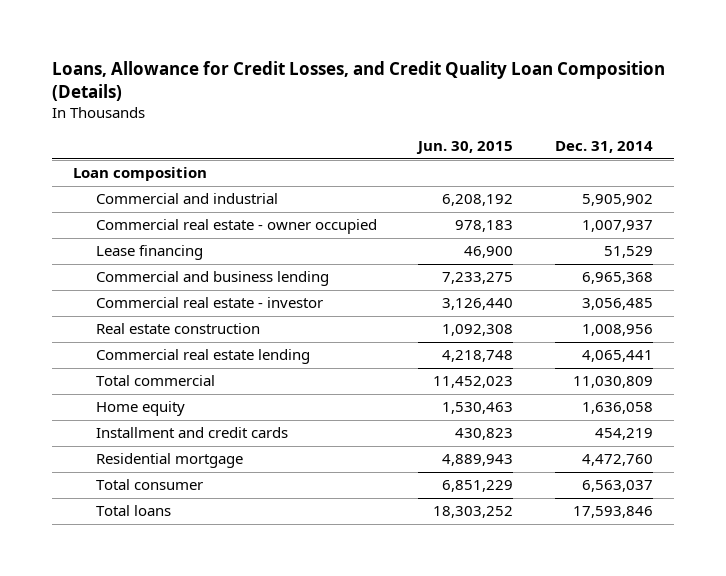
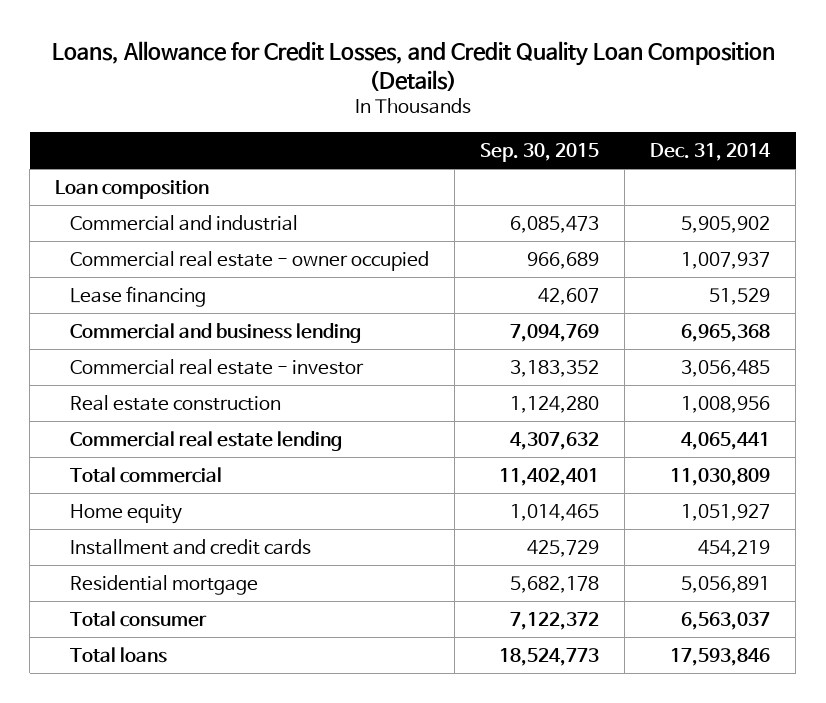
- | Jun. 30, 2015 | Dec. 31, 2014
+ | Sep. 30, 2015 | Dec. 31, 2014
- Home equity | 1,530,463 | 1,636,058
+ Home equity | 1,014,465 | 1,051,927
- Residential mortgage | 4,889,943 | 4,472,760
+ Residential mortgage | 5,682,178 | 5,056,891

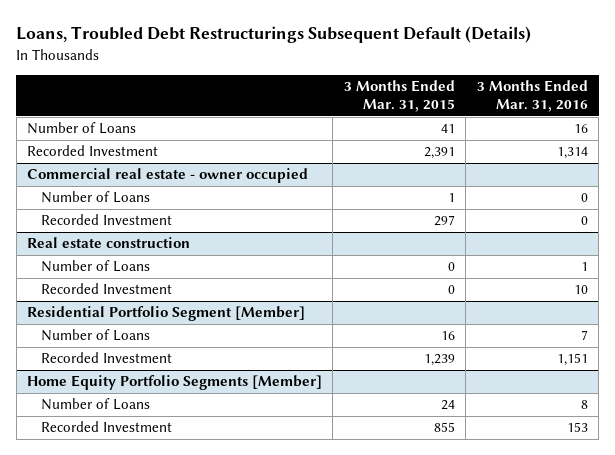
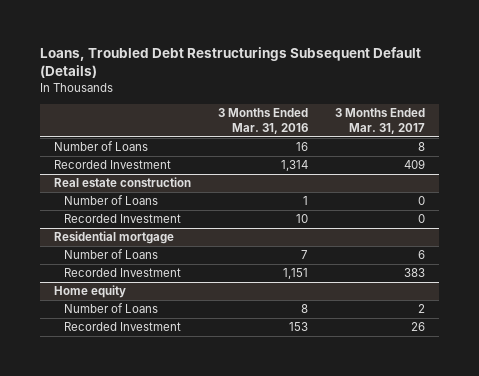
- | 3 Months Ended Mar. 31, 2015 | 3 Months Ended Mar. 31, 2016
+ | 3 Months Ended Mar. 31, 2016 | 3 Months Ended Mar. 31, 2017
- Commercial real estate - owner occupied
- Number of Loans | 1 | 0
- Recorded Investment | 297 | 0
- Residential Portfolio Segment [Member]
+ Residential mortgage
- Home Equity Portfolio Segments [Member]
+ Home equity

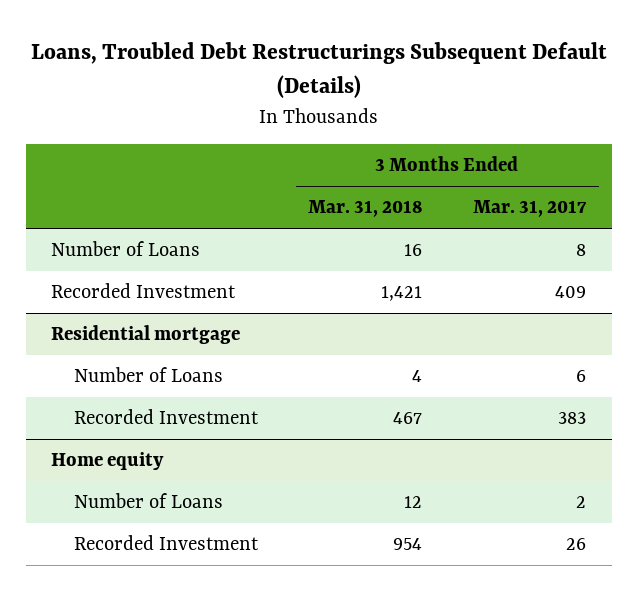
- | 3 Months Ended Mar. 31, 2016 | 3 Months Ended Mar. 31, 2017
+ | 3 Months Ended Mar. 31, 2018 | 3 Months Ended Mar. 31, 2017
- Real estate construction
- Number of Loans | 1 | 0
- Recorded Investment | 10 | 0

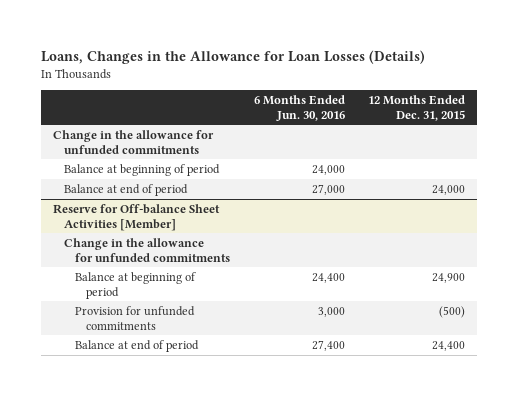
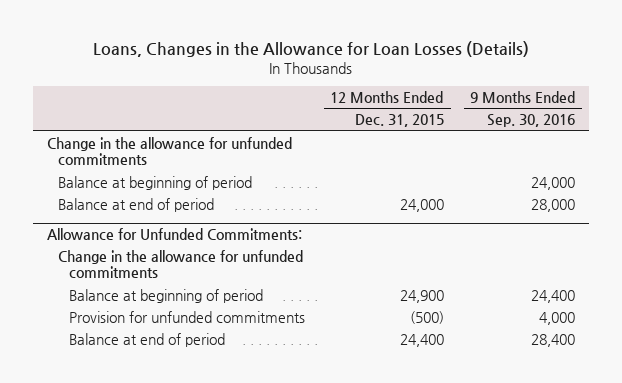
- | 6 Months Ended Jun. 30, 2016 | 12 Months Ended Dec. 31, 2015
+ | 12 Months Ended Dec. 31, 2015 | 9 Months Ended Sep. 30, 2016
- Reserve for Off-balance Sheet Activities [Member]
+ Allowance for Unfunded Commitments:

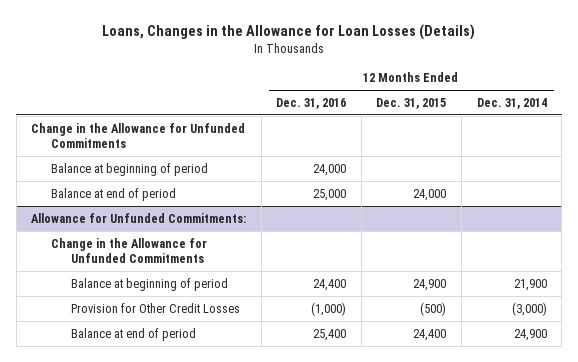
- | 12 Months Ended Dec. 31, 2015 | 9 Months Ended Sep. 30, 2016
+ | 12 Months Ended Dec. 31, 2016 | 12 Months Ended Dec. 31, 2015 | 12 Months Ended Dec. 31, 2014
- Change in the allowance for unfunded commitments
+ Change in the Allowance for Unfunded Commitments
@ Allowance for Unfunded Commitments:
- Change in the allowance for unfunded commitments
+ Change in the Allowance for Unfunded Commitments
- Provision for unfunded commitments | (500) | 4,000
+ Provision for Other Credit Losses | (1,000) | (500) | (3,000)

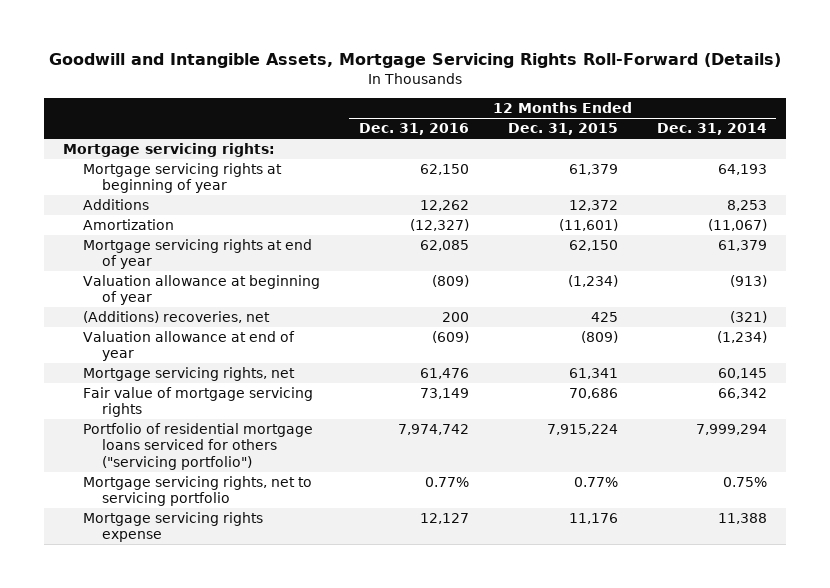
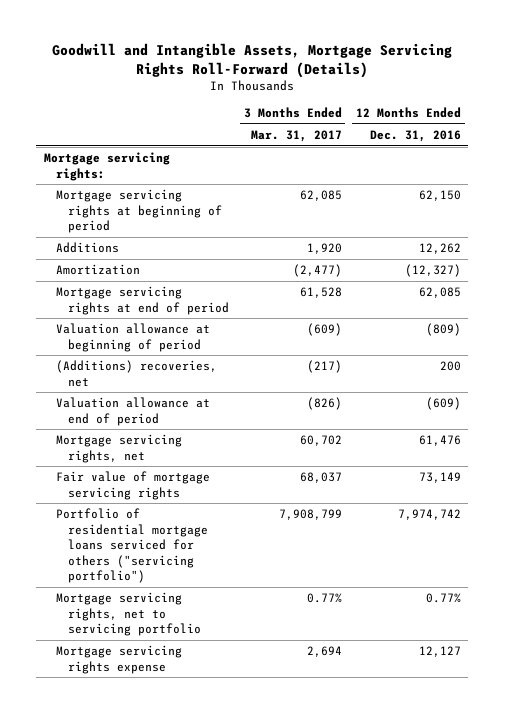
- | 12 Months Ended Dec. 31, 2016 | 12 Months Ended Dec. 31, 2015 | 12 Months Ended Dec. 31, 2014
+ | 3 Months Ended Mar. 31, 2017 | 12 Months Ended Dec. 31, 2016
- Mortgage servicing rights at beginning of year | 62,150 | 61,379 | 64,193
+ Mortgage servicing rights at beginning of period | 62,085 | 62,150
- Mortgage servicing rights at end of year | 62,085 | 62,150 | 61,379
- Valuation allowance at beginning of year | (809) | (1,234) | (913)
+ Mortgage servicing rights at end of period | 61,528 | 62,085
+ Valuation allowance at beginning of period | (609) | (809)
- Valuation allowance at end of year | (609) | (809) | (1,234)
+ Valuation allowance at end of period | (826) | (609)

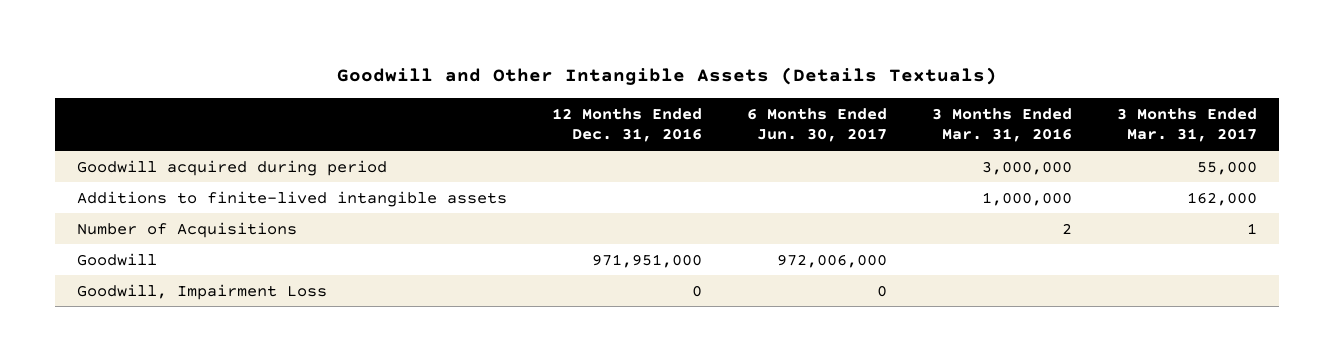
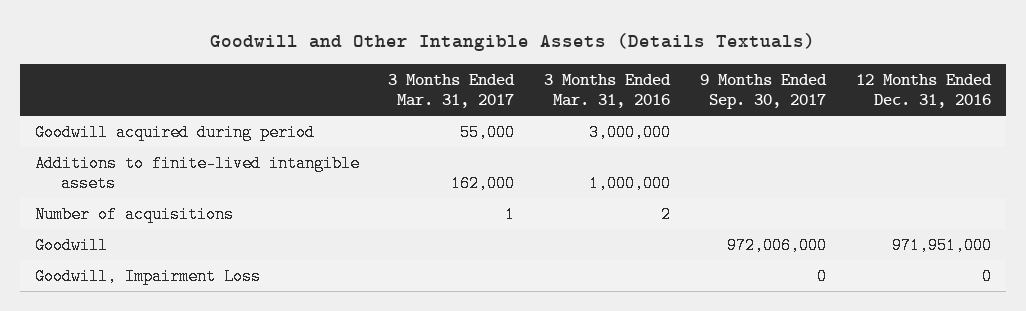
- | 12 Months Ended Dec. 31, 2016 | 6 Months Ended Jun. 30, 2017 | 3 Months Ended Mar. 31, 2016 | 3 Months Ended Mar. 31, 2017
+ | 3 Months Ended Mar. 31, 2017 | 3 Months Ended Mar. 31, 2016 | 9 Months Ended Sep. 30, 2017 | 12 Months Ended Dec. 31, 2016
- Number of Acquisitions | | | 2 | 1
+ Number of acquisitions | 1 | 2 | |

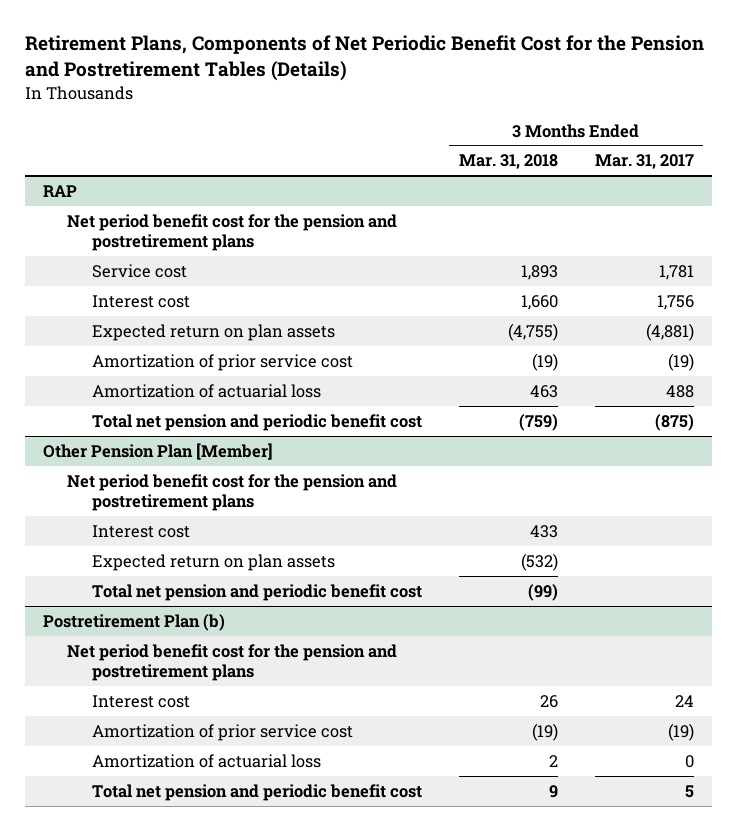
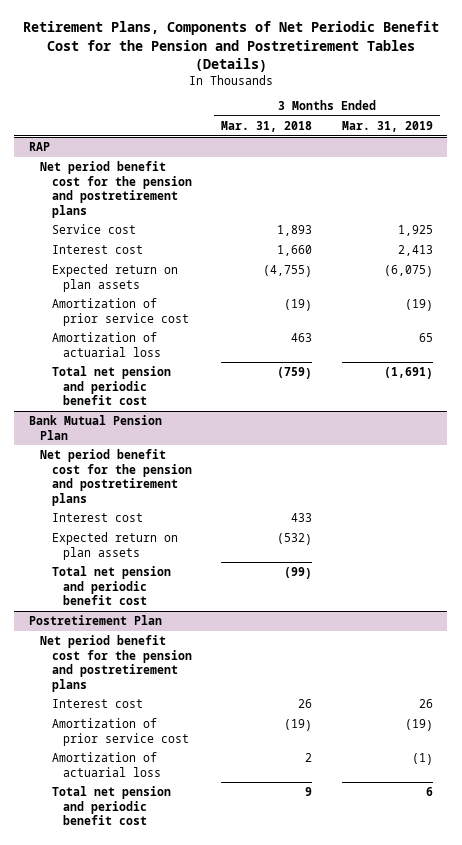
- | 3 Months Ended Mar. 31, 2018 | 3 Months Ended Mar. 31, 2017
+ | 3 Months Ended Mar. 31, 2018 | 3 Months Ended Mar. 31, 2019
- Other Pension Plan [Member]
+ Bank Mutual Pension Plan
- Postretirement Plan (b)
+ Postretirement Plan

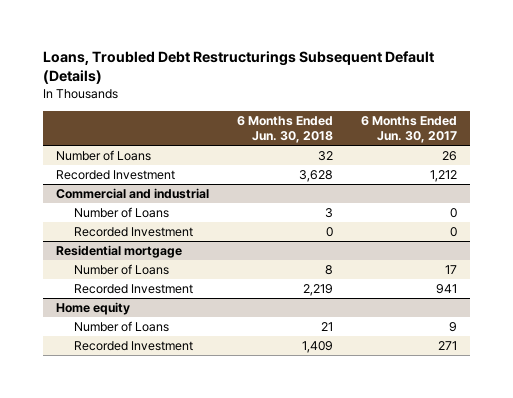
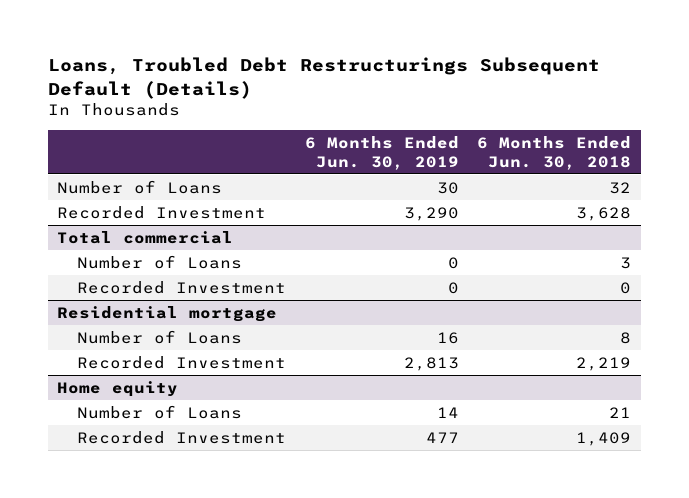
- | 6 Months Ended Jun. 30, 2018 | 6 Months Ended Jun. 30, 2017
+ | 6 Months Ended Jun. 30, 2019 | 6 Months Ended Jun. 30, 2018
- Commercial and industrial
+ Total commercial

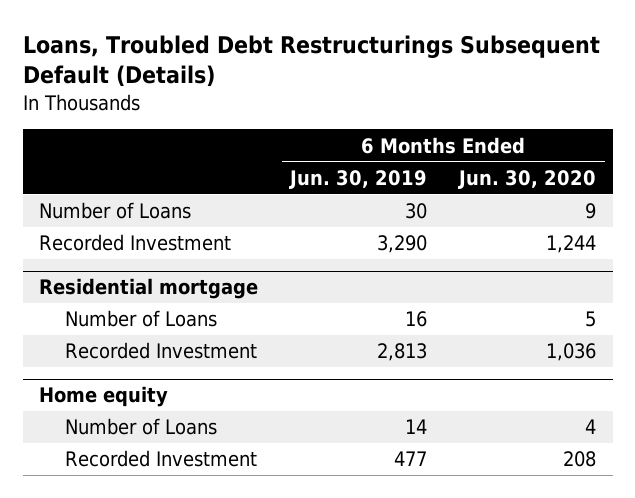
- | 6 Months Ended Jun. 30, 2019 | 6 Months Ended Jun. 30, 2018
+ | 6 Months Ended Jun. 30, 2019 | 6 Months Ended Jun. 30, 2020
- Total commercial
- Number of Loans | 0 | 3
- Recorded Investment | 0 | 0

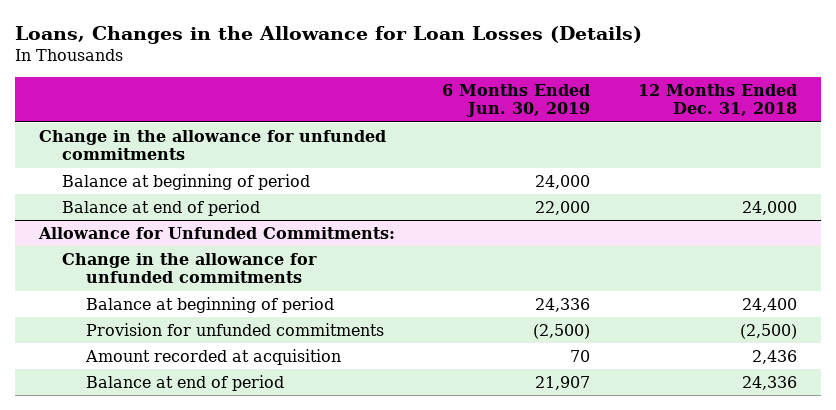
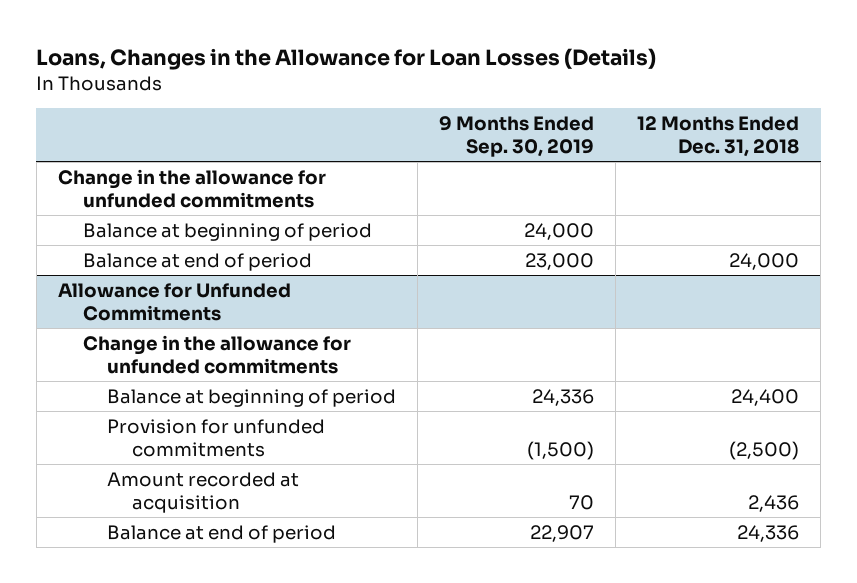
- | 6 Months Ended Jun. 30, 2019 | 12 Months Ended Dec. 31, 2018
+ | 9 Months Ended Sep. 30, 2019 | 12 Months Ended Dec. 31, 2018
- Allowance for Unfunded Commitments:
+ Allowance for Unfunded Commitments

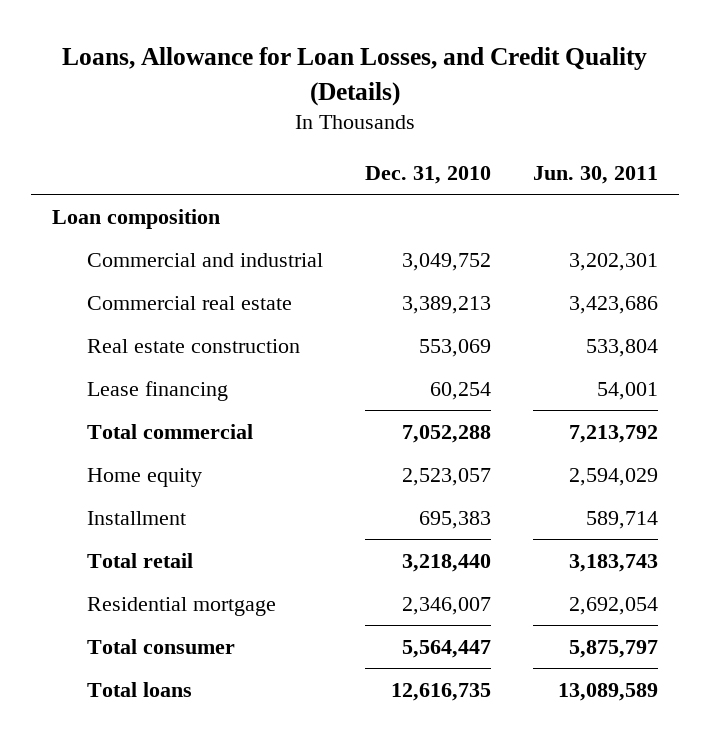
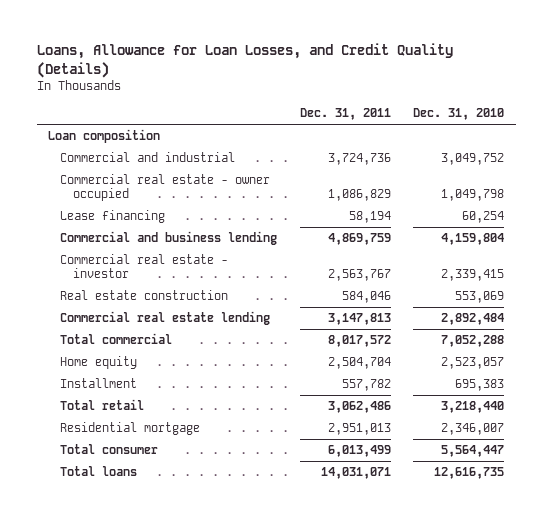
- | Dec. 31, 2010 | Jun. 30, 2011
+ | Dec. 31, 2011 | Dec. 31, 2010
- Commercial real estate | 3,389,213 | 3,423,686
+ Commercial real estate - owner occupied | 1,086,829 | 1,049,798
+ Commercial and business lending | 4,869,759 | 4,159,804
+ Commercial real estate - investor | 2,563,767 | 2,339,415
moved down: Real estate construction | 584,046 | 553,069
+ Commercial real estate lending | 3,147,813 | 2,892,484

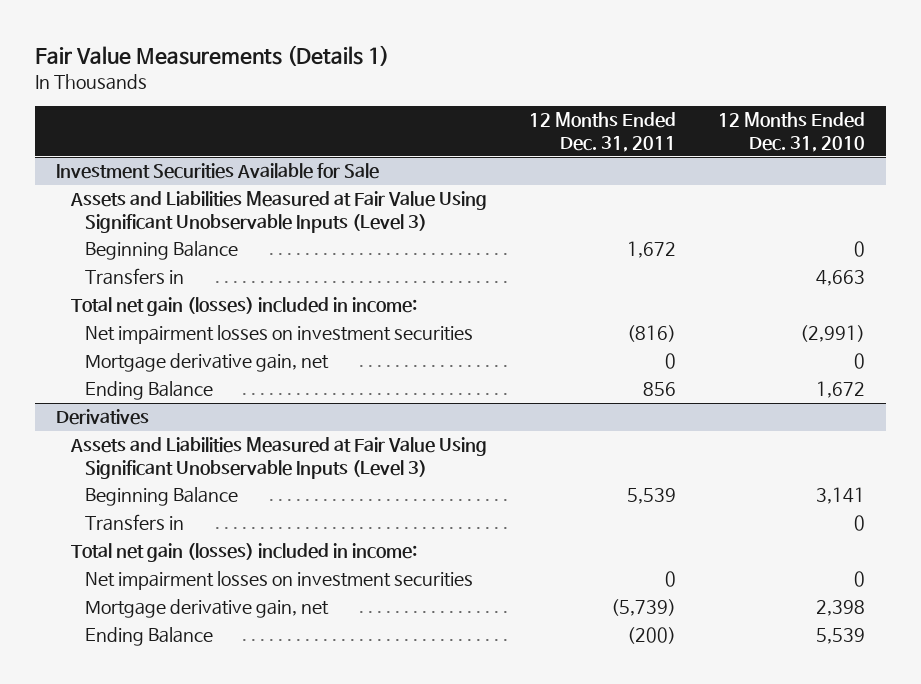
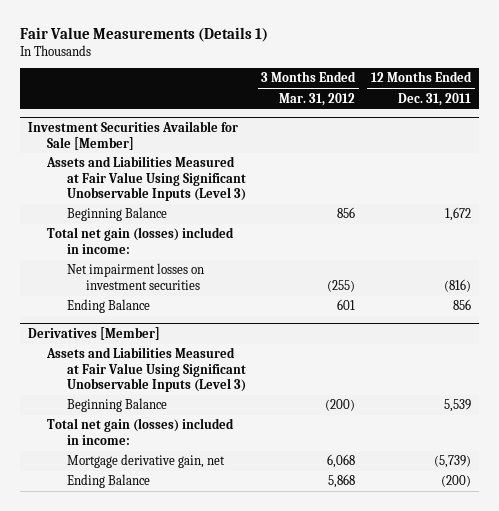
- | 12 Months Ended Dec. 31, 2011 | 12 Months Ended Dec. 31, 2010
+ | 3 Months Ended Mar. 31, 2012 | 12 Months Ended Dec. 31, 2011
- Investment Securities Available for Sale
+ Investment Securities Available for Sale [Member]
- Transfers in | | 4,663
- Mortgage derivative gain, net | 0 | 0
- Derivatives
+ Derivatives [Member]
- Transfers in | | 0
- Net impairment losses on investment securities | 0 | 0

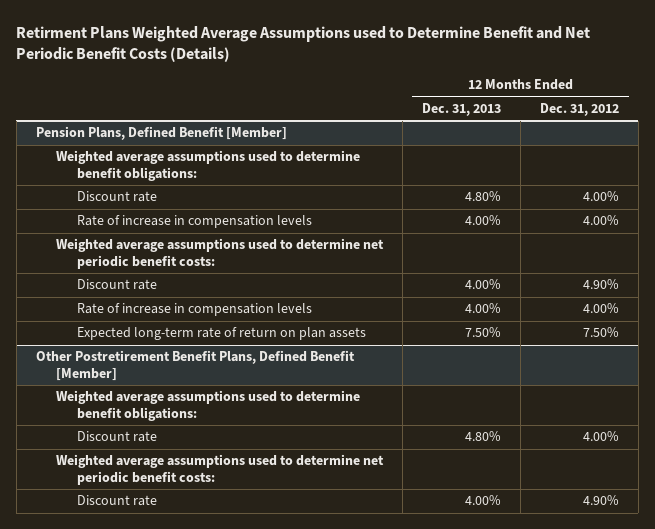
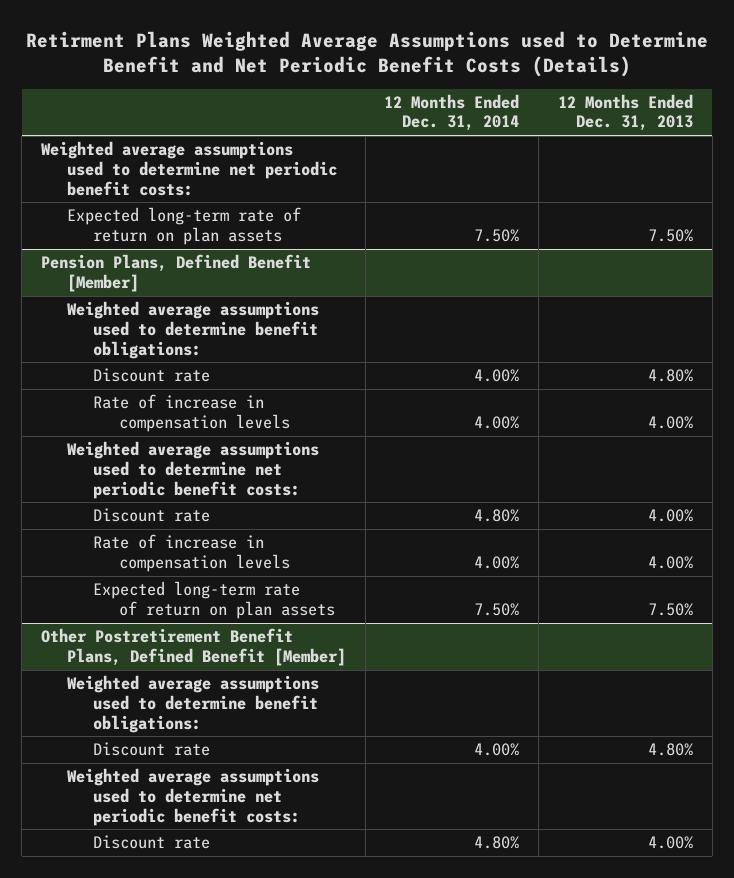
- | 12 Months Ended Dec. 31, 2013 | 12 Months Ended Dec. 31, 2012
+ | 12 Months Ended Dec. 31, 2014 | 12 Months Ended Dec. 31, 2013
+ Weighted average assumptions used to determine net periodic benefit costs:
+ Expected long-term rate of return on plan assets | 7.50% | 7.50%

